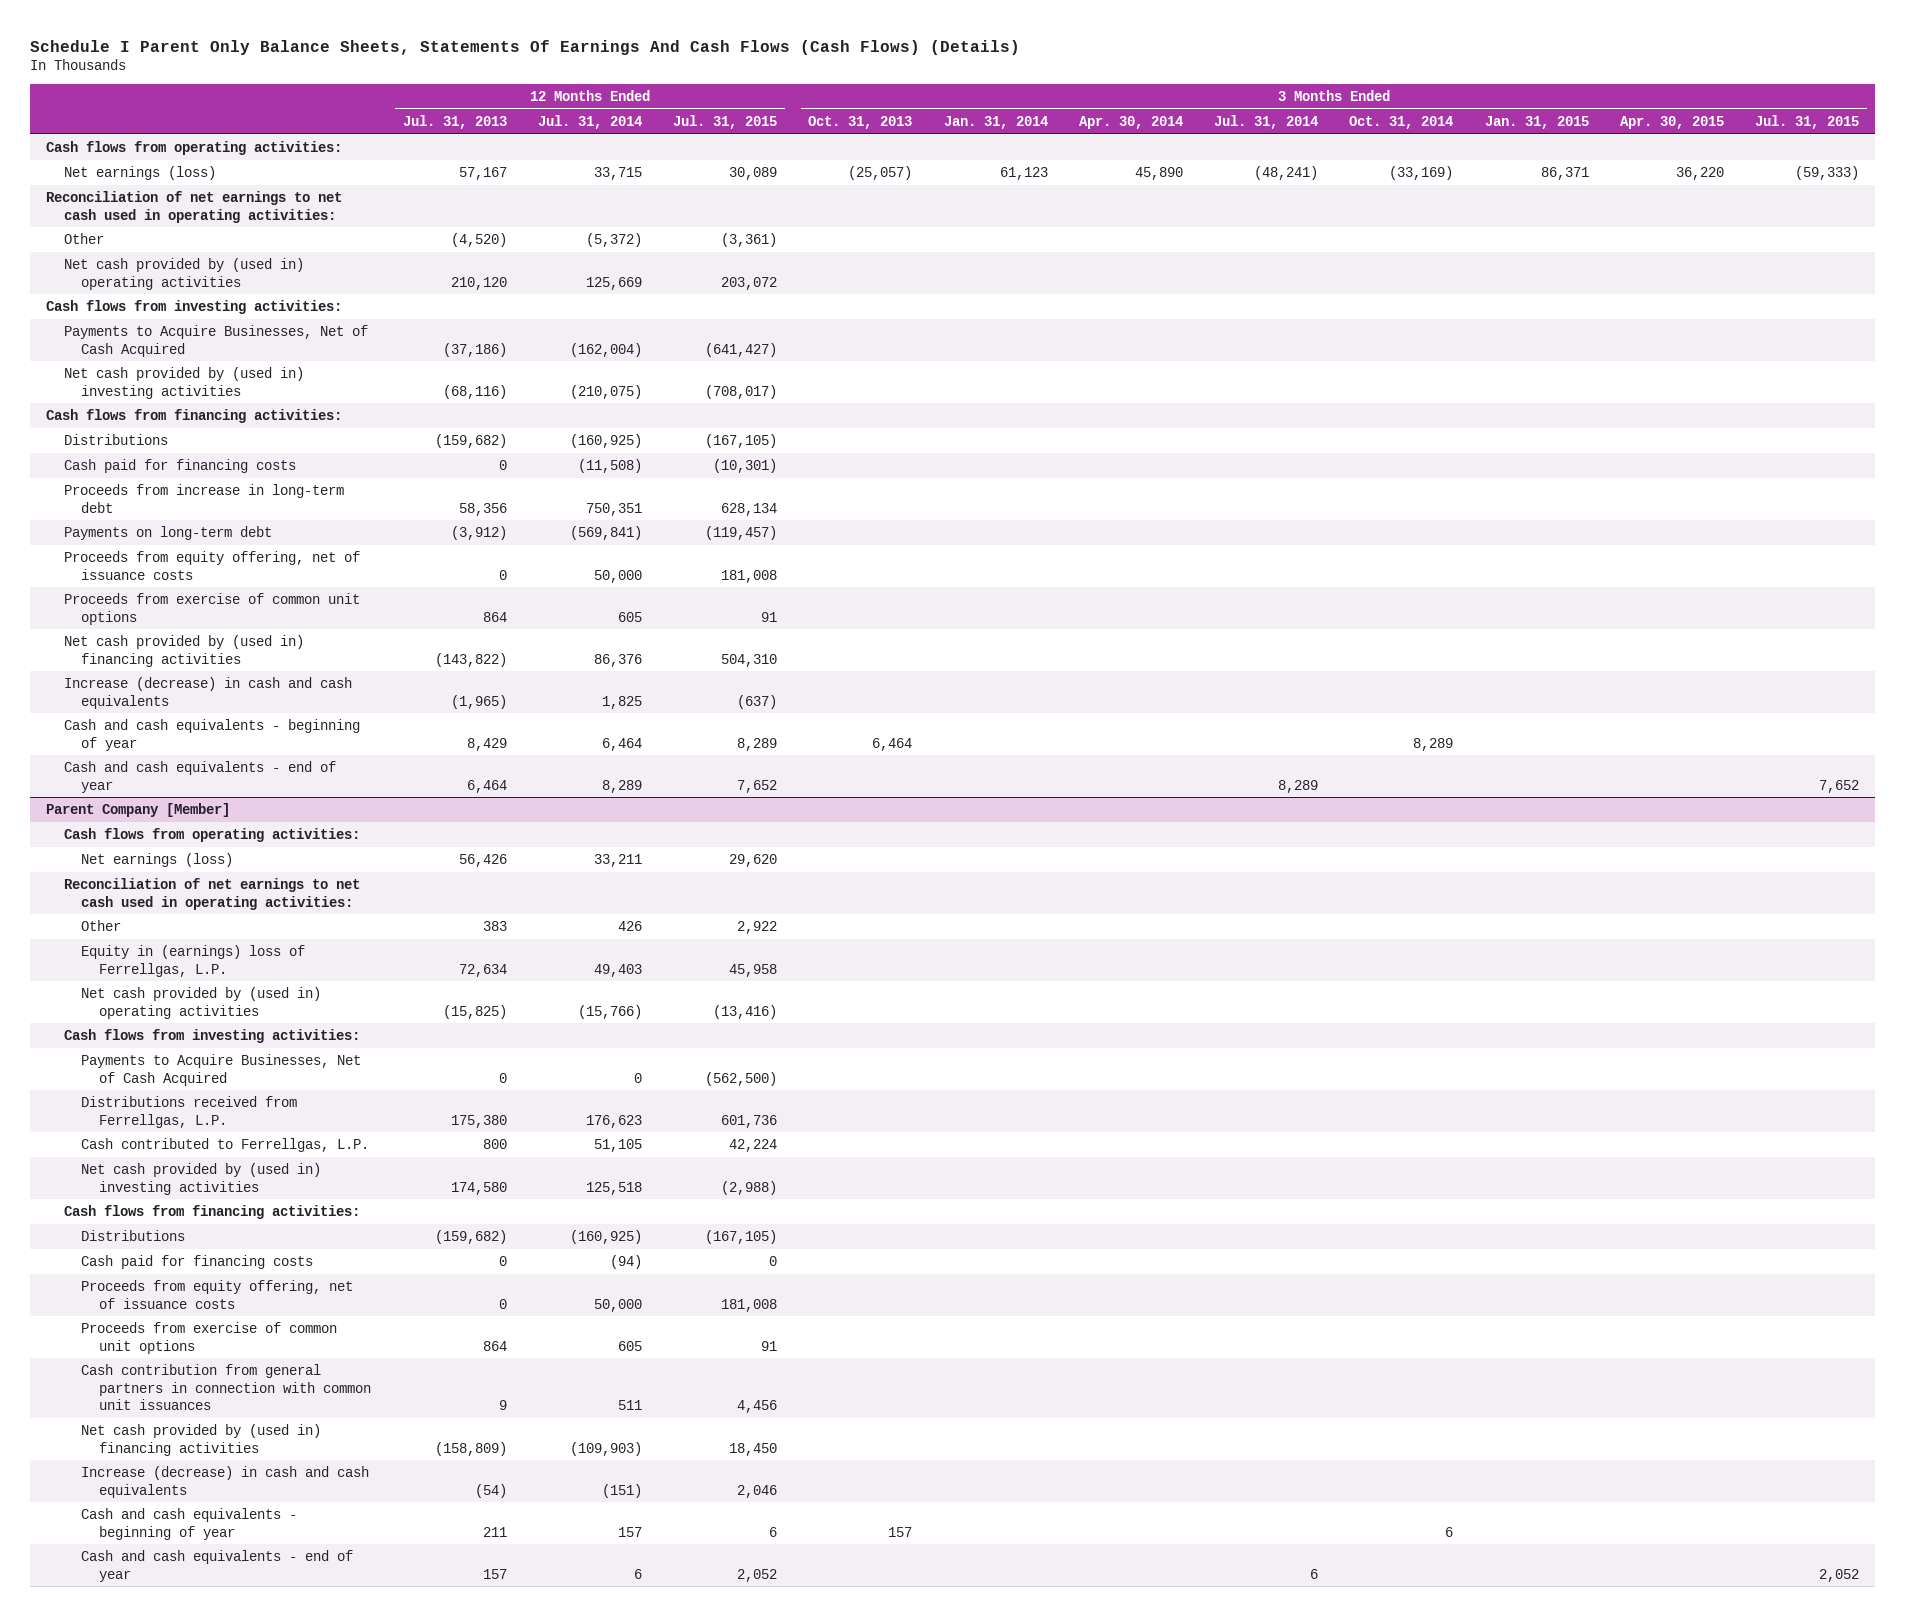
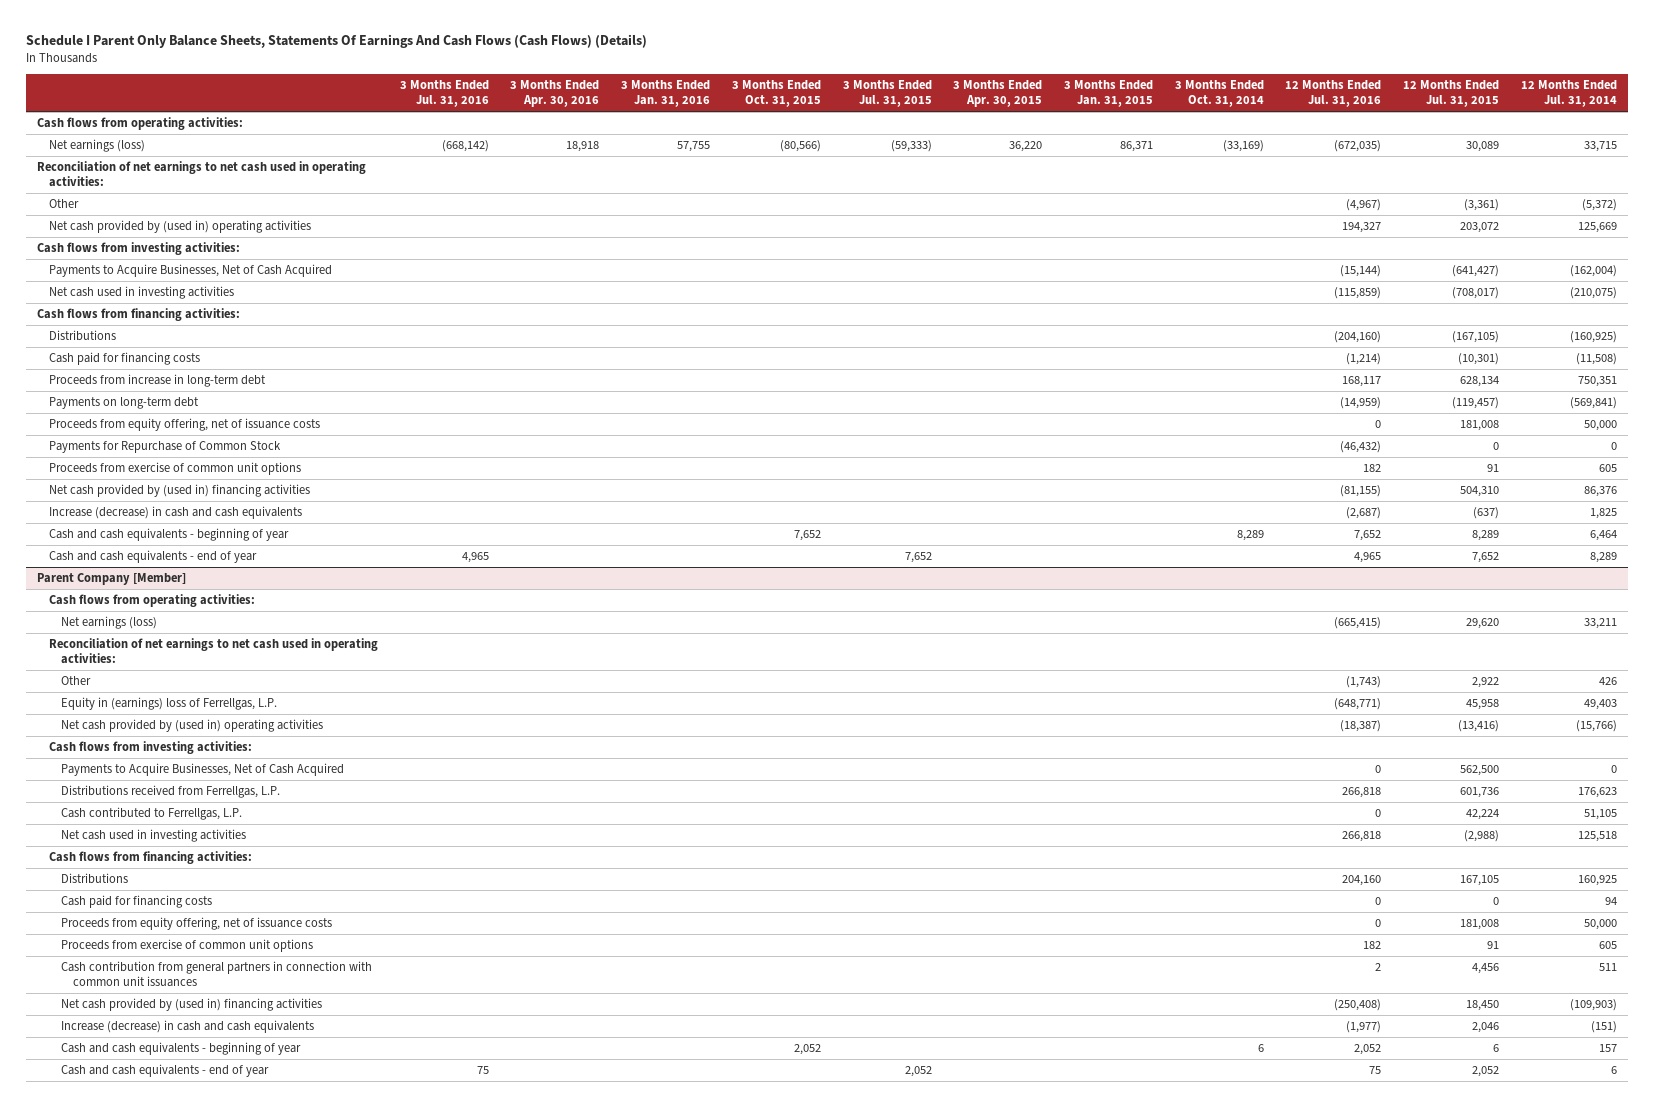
- | 12 Months Ended Jul. 31, 2013 | 12 Months Ended Jul. 31, 2014 | 12 Months Ended Jul. 31, 2015 | 3 Months Ended Oct. 31, 2013 | 3 Months Ended Jan. 31, 2014 | 3 Months Ended Apr. 30, 2014 | 3 Months Ended Jul. 31, 2014 | 3 Months Ended Oct. 31, 2014 | 3 Months Ended Jan. 31, 2015 | 3 Months Ended Apr. 30, 2015 | 3 Months Ended Jul. 31, 2015
+ | 3 Months Ended Jul. 31, 2016 | 3 Months Ended Apr. 30, 2016 | 3 Months Ended Jan. 31, 2016 | 3 Months Ended Oct. 31, 2015 | 3 Months Ended Jul. 31, 2015 | 3 Months Ended Apr. 30, 2015 | 3 Months Ended Jan. 31, 2015 | 3 Months Ended Oct. 31, 2014 | 12 Months Ended Jul. 31, 2016 | 12 Months Ended Jul. 31, 2015 | 12 Months Ended Jul. 31, 2014
- Net cash provided by (used in) investing activities | (68,116) | (210,075) | (708,017) | | | | | | | |
+ Net cash used in investing activities | | | | | | | | | (115,859) | (708,017) | (210,075)
+ Payments for Repurchase of Common Stock | | | | | | | | | (46,432) | 0 | 0
@ Parent Company [Member]
- Payments to Acquire Businesses, Net of Cash Acquired | 0 | 0 | (562,500) | | | | | | | |
+ Payments to Acquire Businesses, Net of Cash Acquired | | | | | | | | | 0 | 562,500 | 0
- Net cash provided by (used in) investing activities | 174,580 | 125,518 | (2,988) | | | | | | | |
+ Net cash used in investing activities | | | | | | | | | 266,818 | (2,988) | 125,518
- Distributions | (159,682) | (160,925) | (167,105) | | | | | | | |
- Cash paid for financing costs | 0 | (94) | 0 | | | | | | | |
+ Distributions | | | | | | | | | 204,160 | 167,105 | 160,925
+ Cash paid for financing costs | | | | | | | | | 0 | 0 | 94

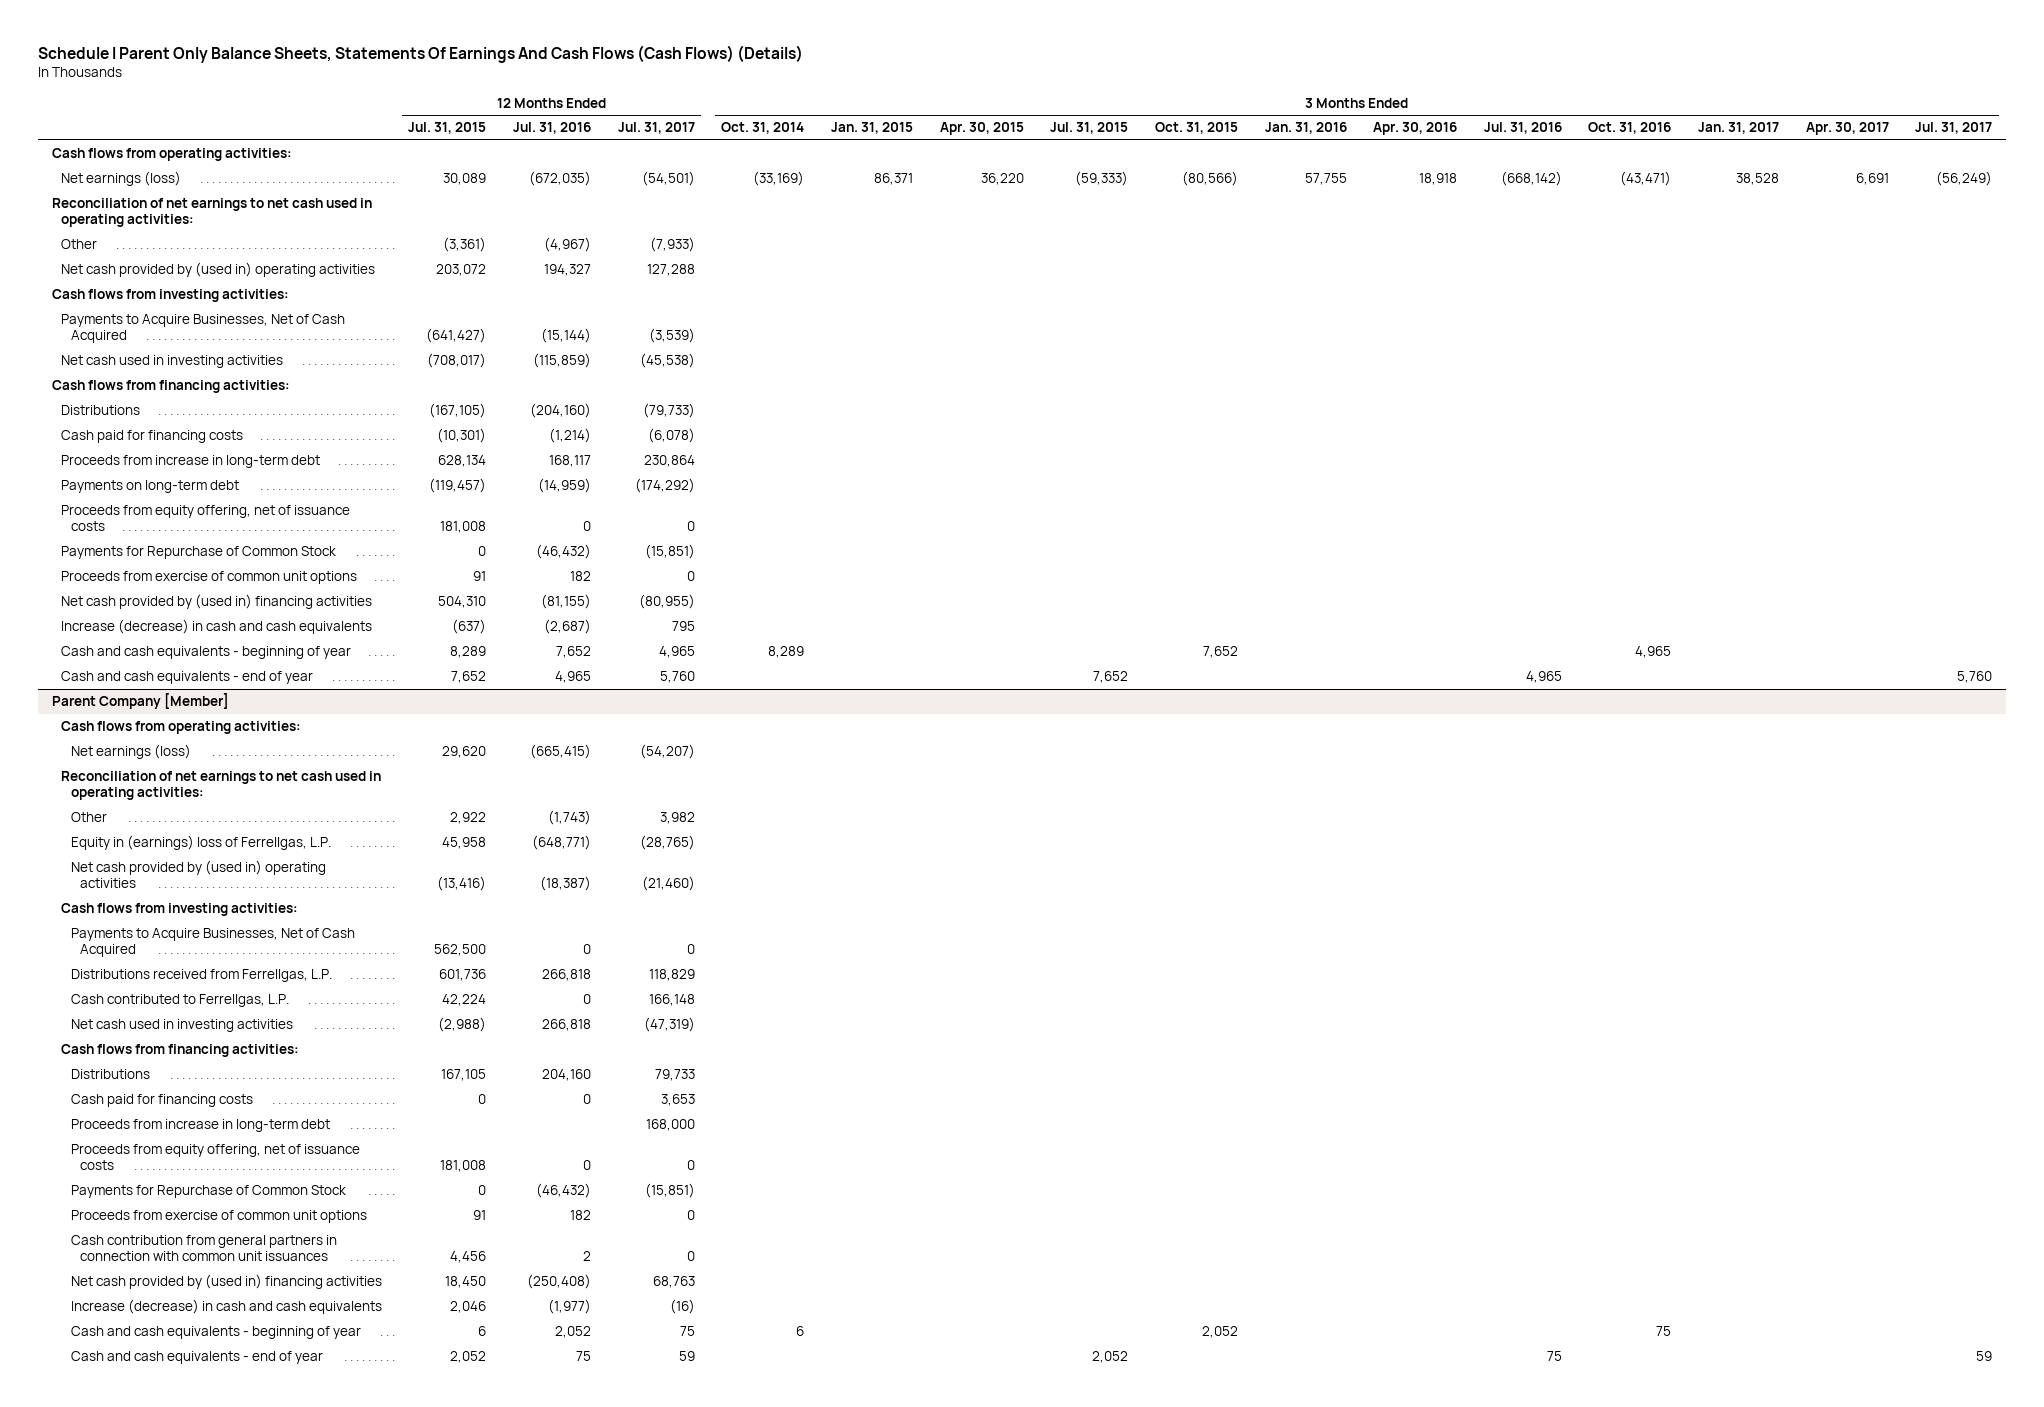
- | 3 Months Ended Jul. 31, 2016 | 3 Months Ended Apr. 30, 2016 | 3 Months Ended Jan. 31, 2016 | 3 Months Ended Oct. 31, 2015 | 3 Months Ended Jul. 31, 2015 | 3 Months Ended Apr. 30, 2015 | 3 Months Ended Jan. 31, 2015 | 3 Months Ended Oct. 31, 2014 | 12 Months Ended Jul. 31, 2016 | 12 Months Ended Jul. 31, 2015 | 12 Months Ended Jul. 31, 2014
+ | 12 Months Ended Jul. 31, 2015 | 12 Months Ended Jul. 31, 2016 | 12 Months Ended Jul. 31, 2017 | 3 Months Ended Oct. 31, 2014 | 3 Months Ended Jan. 31, 2015 | 3 Months Ended Apr. 30, 2015 | 3 Months Ended Jul. 31, 2015 | 3 Months Ended Oct. 31, 2015 | 3 Months Ended Jan. 31, 2016 | 3 Months Ended Apr. 30, 2016 | 3 Months Ended Jul. 31, 2016 | 3 Months Ended Oct. 31, 2016 | 3 Months Ended Jan. 31, 2017 | 3 Months Ended Apr. 30, 2017 | 3 Months Ended Jul. 31, 2017
@ Parent Company [Member]
+ Proceeds from increase in long-term debt | | | 168,000 | | | | | | | | | | | |
+ Payments for Repurchase of Common Stock | 0 | (46,432) | (15,851) | | | | | | | | | | | |

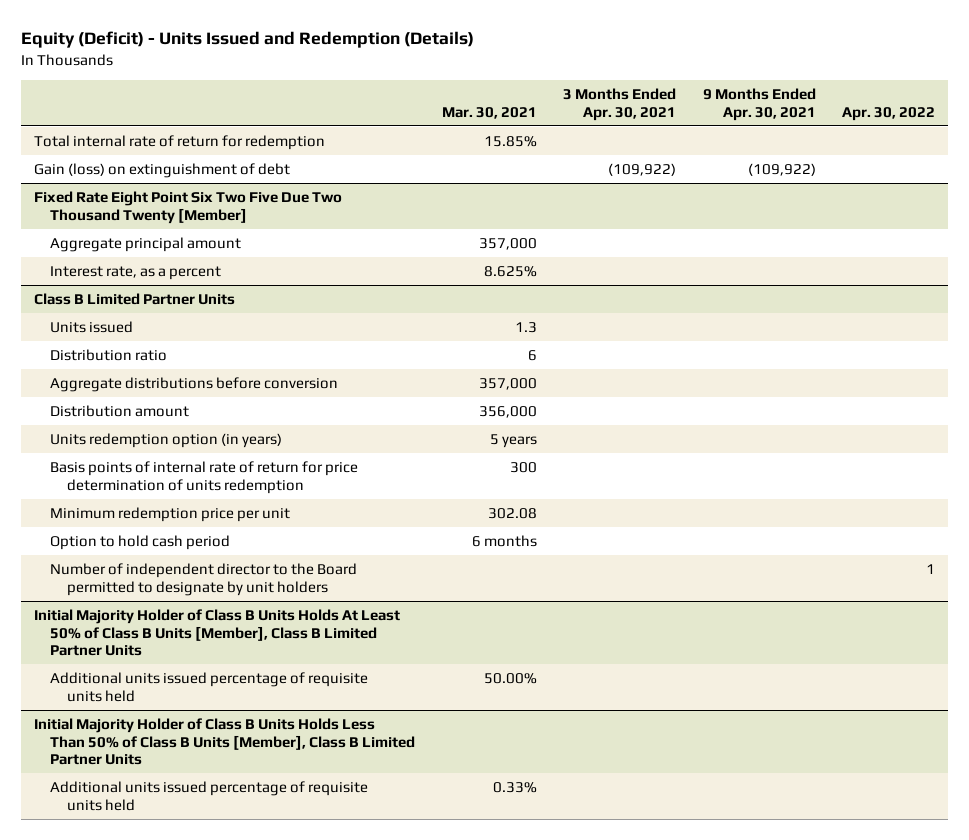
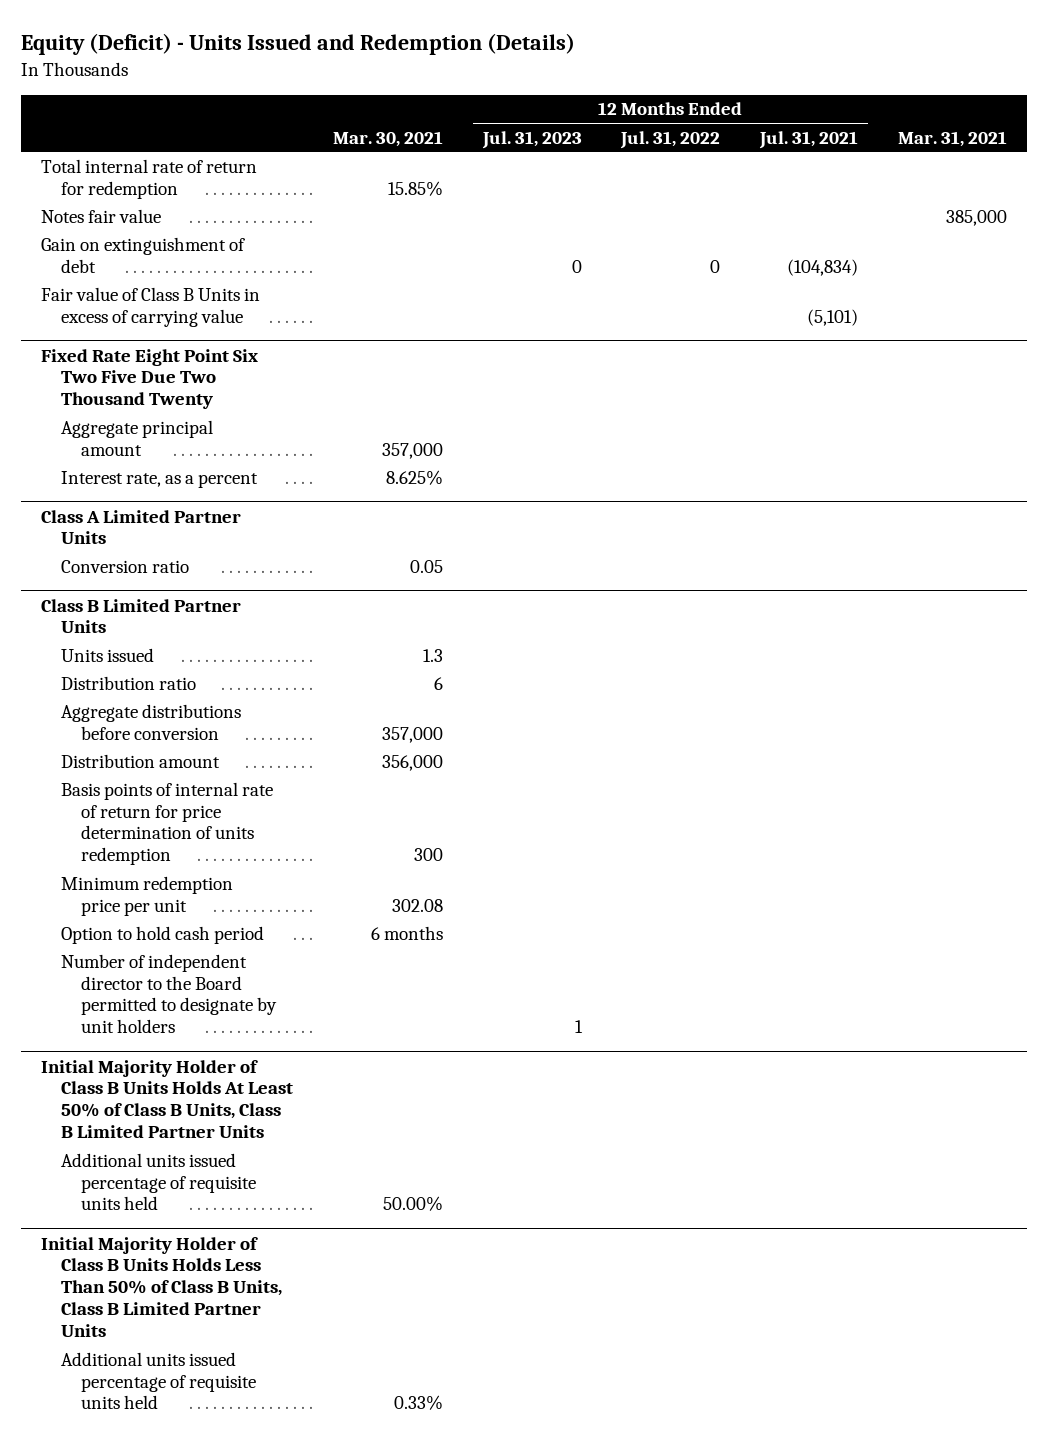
- | Mar. 30, 2021 | 3 Months Ended Apr. 30, 2021 | 9 Months Ended Apr. 30, 2021 | Apr. 30, 2022
+ | Mar. 30, 2021 | 12 Months Ended Jul. 31, 2023 | 12 Months Ended Jul. 31, 2022 | 12 Months Ended Jul. 31, 2021 | Mar. 31, 2021
- Gain (loss) on extinguishment of debt | | (109,922) | (109,922) |
- Fixed Rate Eight Point Six Two Five Due Two Thousand Twenty [Member]
+ Notes fair value | | | | | 385,000
+ Gain on extinguishment of debt | | 0 | 0 | (104,834) |
+ Fair value of Class B Units in excess of carrying value | | | | (5,101) |
+ Fixed Rate Eight Point Six Two Five Due Two Thousand Twenty
+ Class A Limited Partner Units
+ Conversion ratio | 0.05 | | | |
@ Class B Limited Partner Units
- Units redemption option (in years) | 5 years | | |
- Initial Majority Holder of Class B Units Holds At Least 50% of Class B Units [Member], Class B Limited Partner Units
+ Initial Majority Holder of Class B Units Holds At Least 50% of Class B Units, Class B Limited Partner Units
- Initial Majority Holder of Class B Units Holds Less Than 50% of Class B Units [Member], Class B Limited Partner Units
+ Initial Majority Holder of Class B Units Holds Less Than 50% of Class B Units, Class B Limited Partner Units

